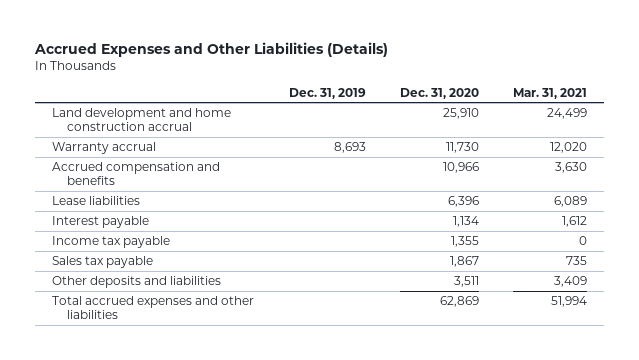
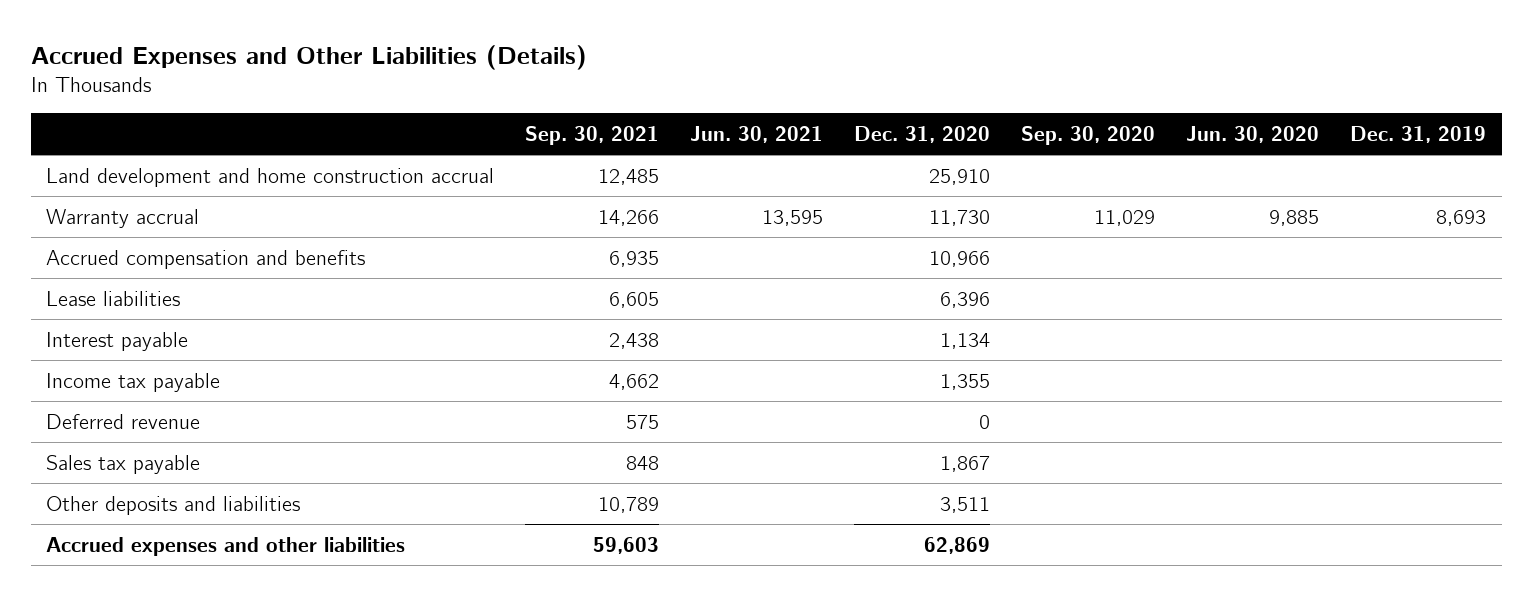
- | Dec. 31, 2019 | Dec. 31, 2020 | Mar. 31, 2021
+ | Sep. 30, 2021 | Jun. 30, 2021 | Dec. 31, 2020 | Sep. 30, 2020 | Jun. 30, 2020 | Dec. 31, 2019
+ Deferred revenue | 575 | | 0 | | |
- Total accrued expenses and other liabilities | | 62,869 | 51,994
+ Accrued expenses and other liabilities | 59,603 | | 62,869 | | |

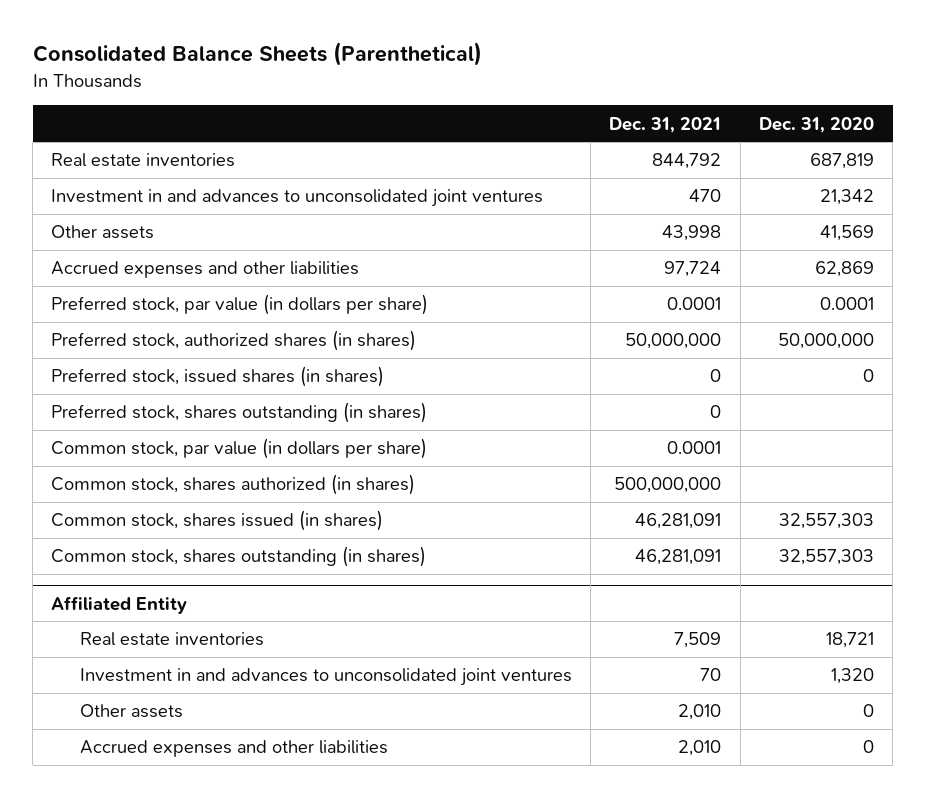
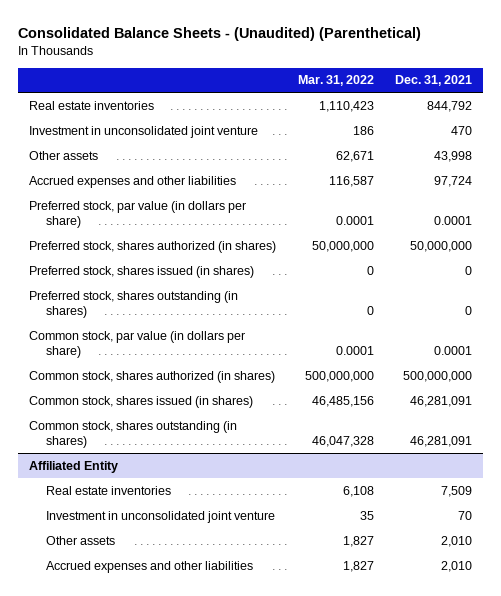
- Consolidated Balance Sheets (Parenthetical)
+ Consolidated Balance Sheets - (Unaudited) (Parenthetical)
- | Dec. 31, 2021 | Dec. 31, 2020
+ | Mar. 31, 2022 | Dec. 31, 2021
- Investment in and advances to unconsolidated joint ventures | 470 | 21,342
+ Investment in unconsolidated joint venture | 186 | 470
- Preferred stock, authorized shares (in shares) | 50,000,000 | 50,000,000
- Preferred stock, issued shares (in shares) | 0 | 0
+ Preferred stock, shares authorized (in shares) | 50,000,000 | 50,000,000
+ Preferred stock, shares issued (in shares) | 0 | 0
@ Affiliated Entity
- Investment in and advances to unconsolidated joint ventures | 70 | 1,320
+ Investment in unconsolidated joint venture | 35 | 70

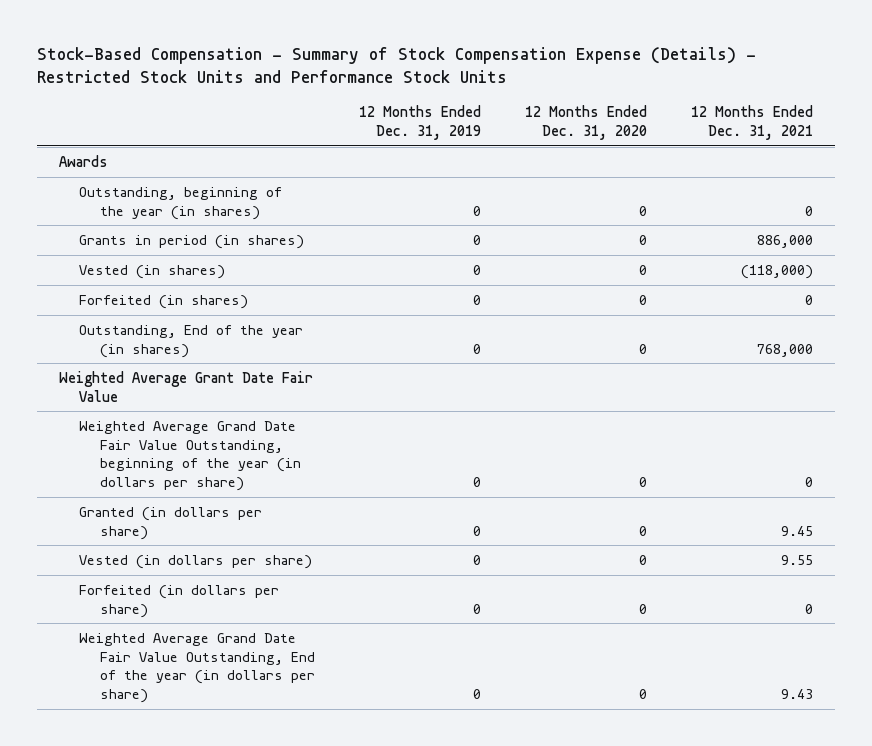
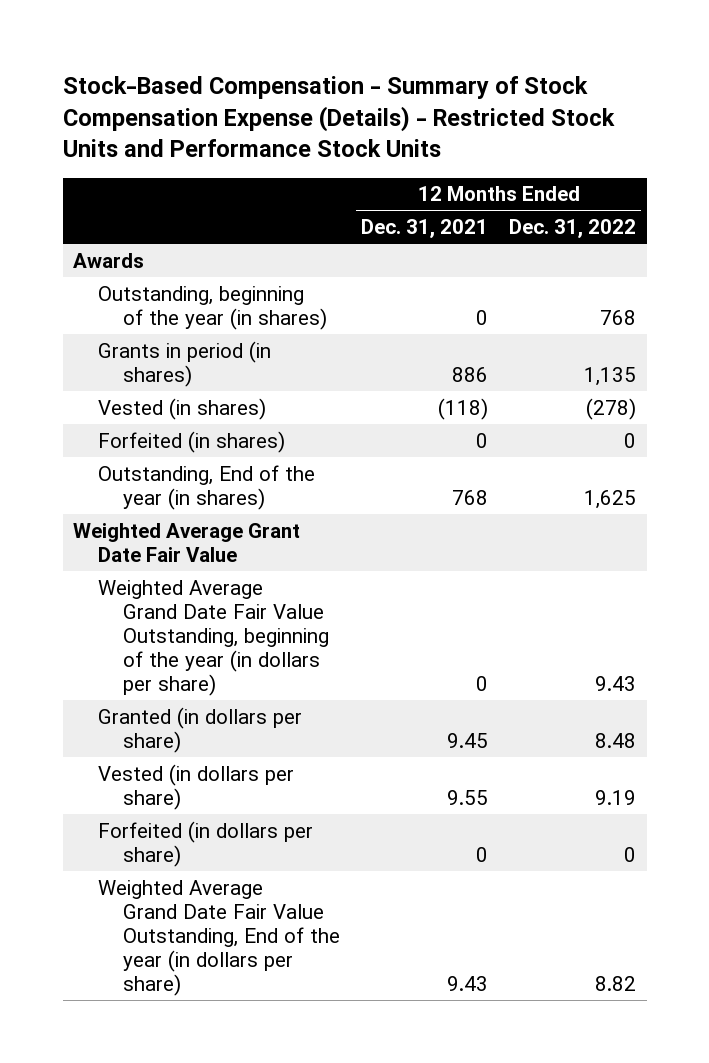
- | 12 Months Ended Dec. 31, 2019 | 12 Months Ended Dec. 31, 2020 | 12 Months Ended Dec. 31, 2021
+ | 12 Months Ended Dec. 31, 2021 | 12 Months Ended Dec. 31, 2022
- Grants in period (in shares) | 0 | 0 | 886,000
- Vested (in shares) | 0 | 0 | (118,000)
+ Grants in period (in shares) | 886 | 1,135
+ Vested (in shares) | (118) | (278)
- Outstanding, End of the year (in shares) | 0 | 0 | 768,000
+ Outstanding, End of the year (in shares) | 768 | 1,625

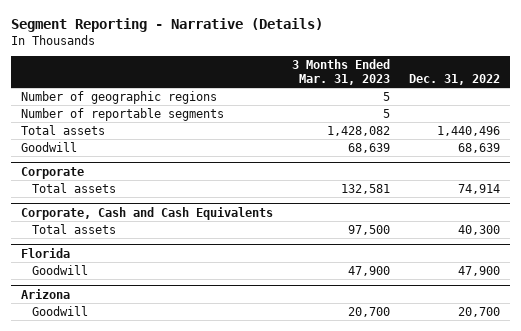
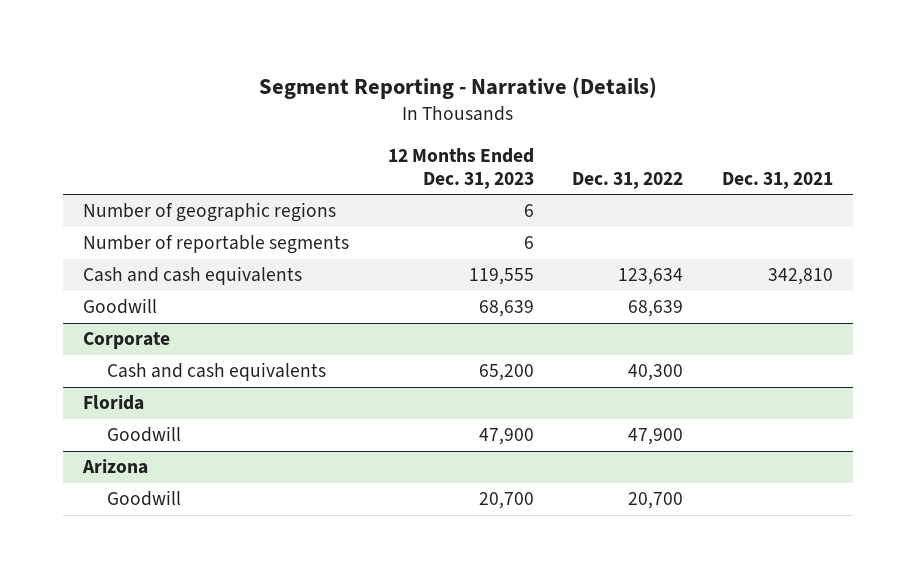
- | 3 Months Ended Mar. 31, 2023 | Dec. 31, 2022
+ | 12 Months Ended Dec. 31, 2023 | Dec. 31, 2022 | Dec. 31, 2021
- Total assets | 1,428,082 | 1,440,496
+ Cash and cash equivalents | 119,555 | 123,634 | 342,810
@ Corporate
- Total assets | 132,581 | 74,914
- Corporate, Cash and Cash Equivalents
- Total assets | 97,500 | 40,300
@ Corporate
+ Cash and cash equivalents | 65,200 | 40,300 |

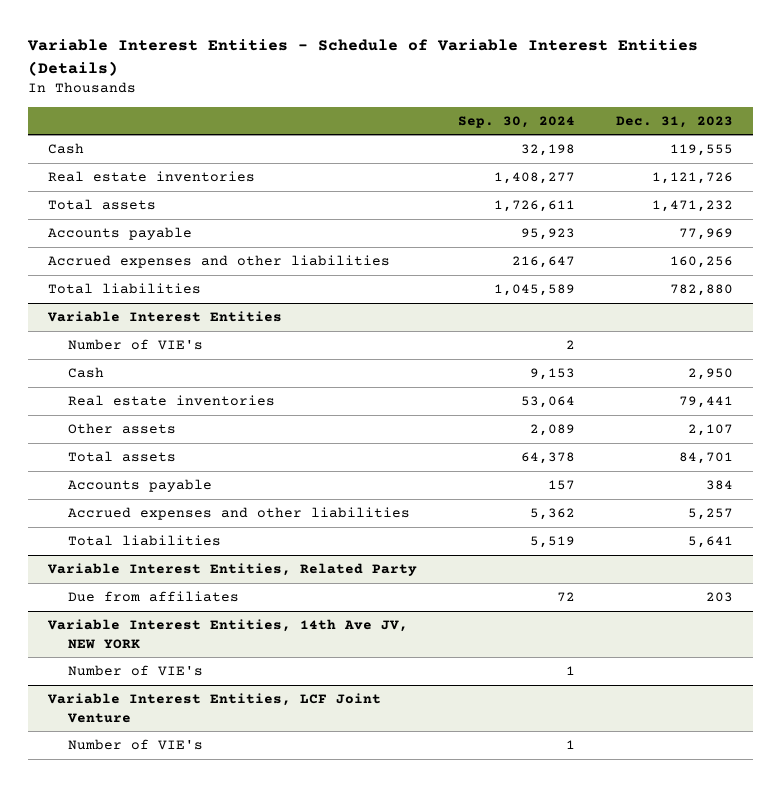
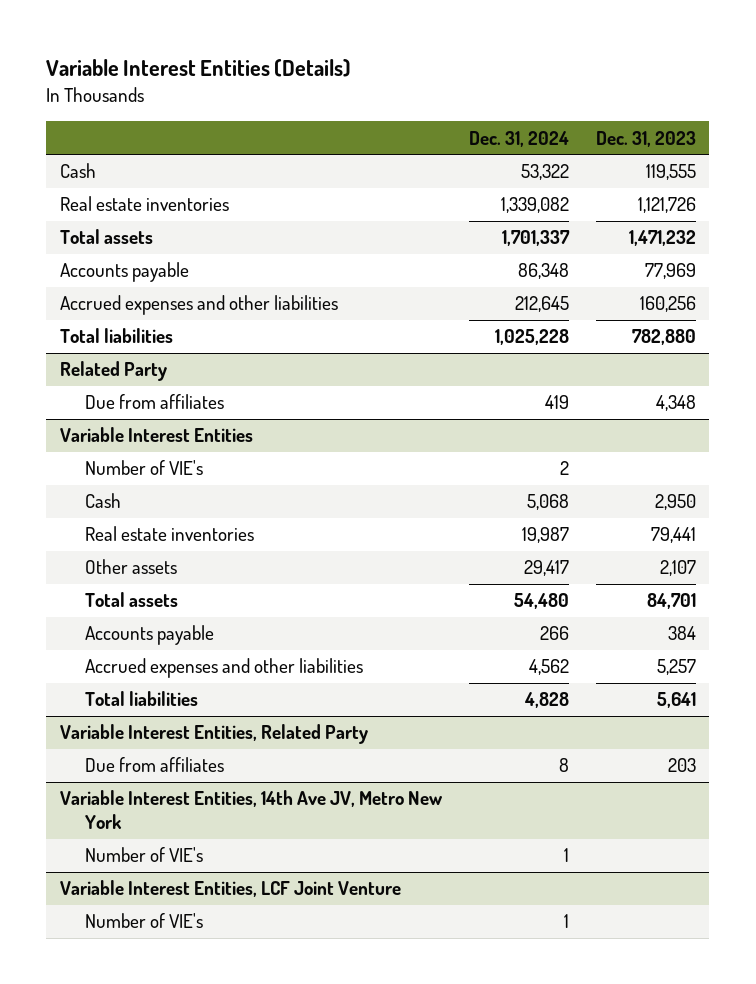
- Variable Interest Entities - Schedule of Variable Interest Entities (Details)
+ Variable Interest Entities (Details)
- | Sep. 30, 2024 | Dec. 31, 2023
+ | Dec. 31, 2024 | Dec. 31, 2023
+ Related Party
+ Due from affiliates | 419 | 4,348
- Variable Interest Entities, 14th Ave JV, NEW YORK
+ Variable Interest Entities, 14th Ave JV, Metro New York

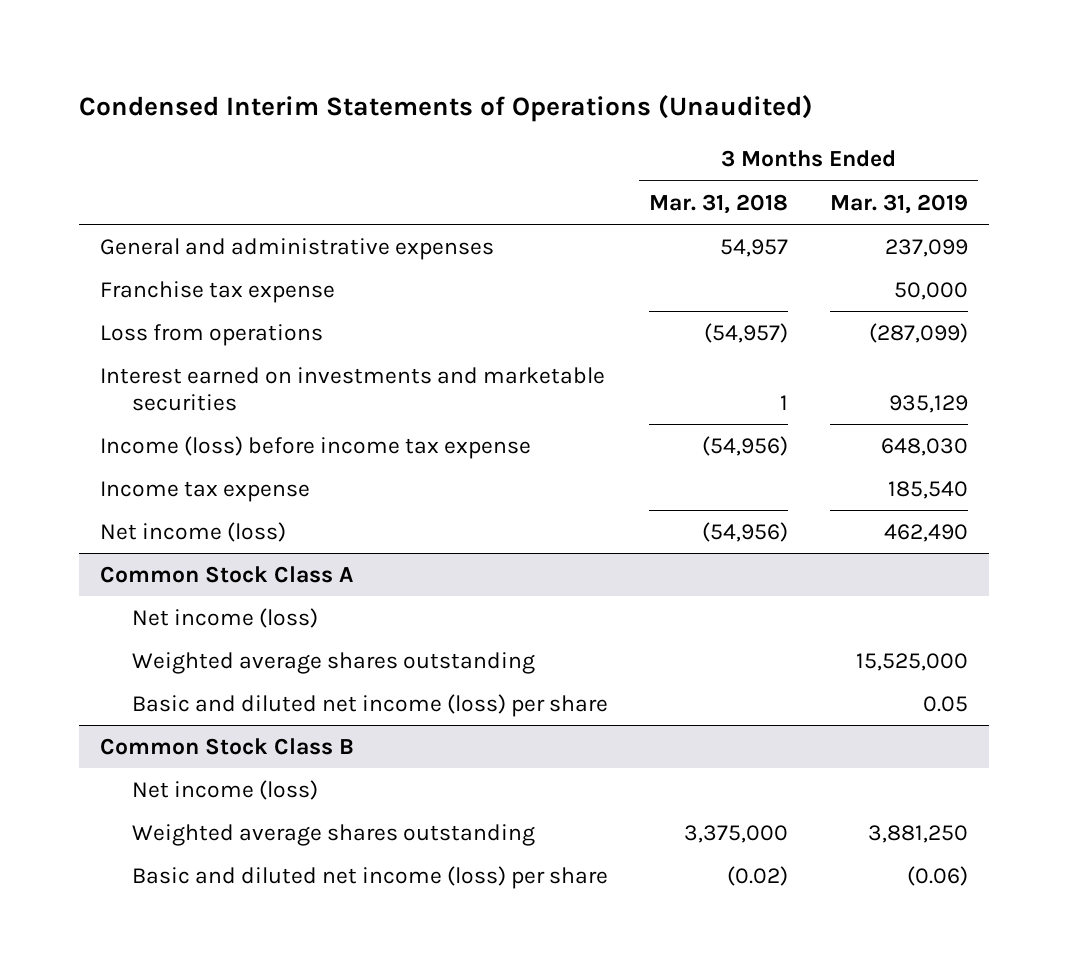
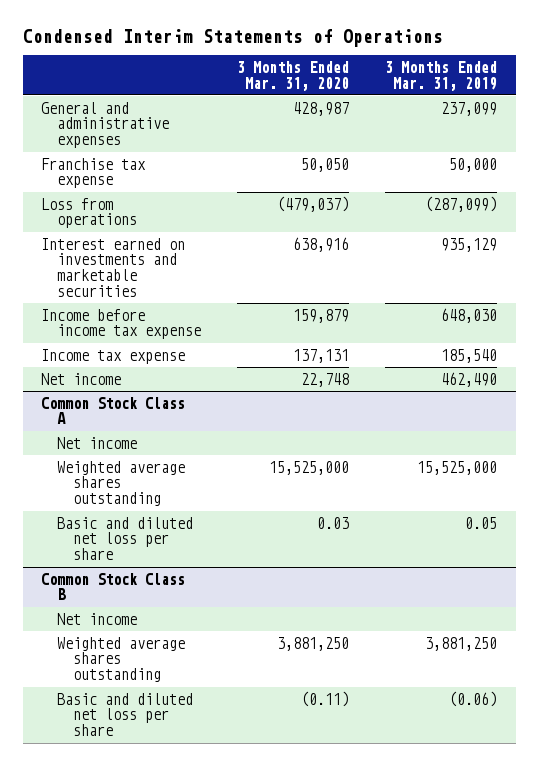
- Condensed Interim Statements of Operations (Unaudited)
+ Condensed Interim Statements of Operations
- | 3 Months Ended Mar. 31, 2018 | 3 Months Ended Mar. 31, 2019
+ | 3 Months Ended Mar. 31, 2020 | 3 Months Ended Mar. 31, 2019
- Income (loss) before income tax expense | (54,956) | 648,030
+ Income before income tax expense | 159,879 | 648,030
- Net income (loss) | (54,956) | 462,490
+ Net income | 22,748 | 462,490
@ Common Stock Class A
- Net income (loss)
+ Net income
- Basic and diluted net income (loss) per share | | 0.05
+ Basic and diluted net loss per share | 0.03 | 0.05
@ Common Stock Class B
- Net income (loss)
+ Net income
- Basic and diluted net income (loss) per share | (0.02) | (0.06)
+ Basic and diluted net loss per share | (0.11) | (0.06)

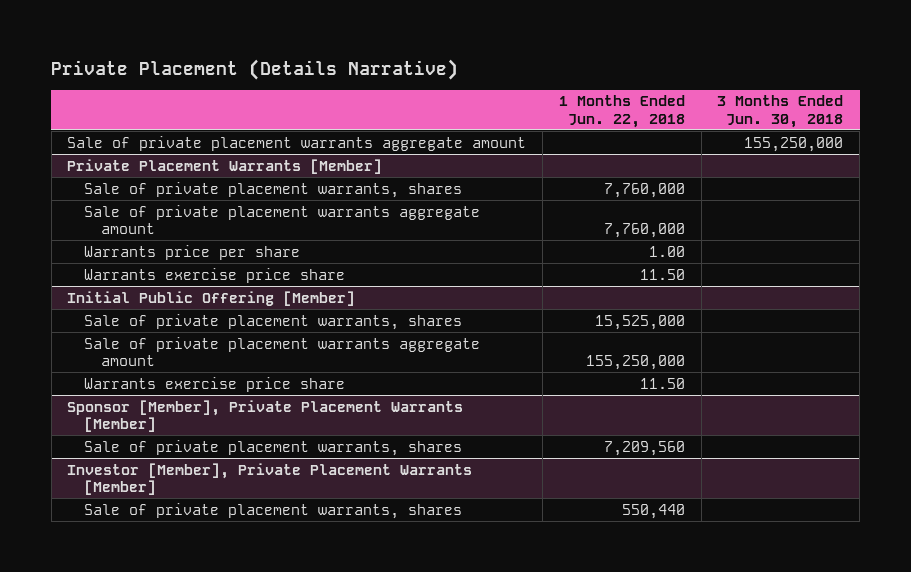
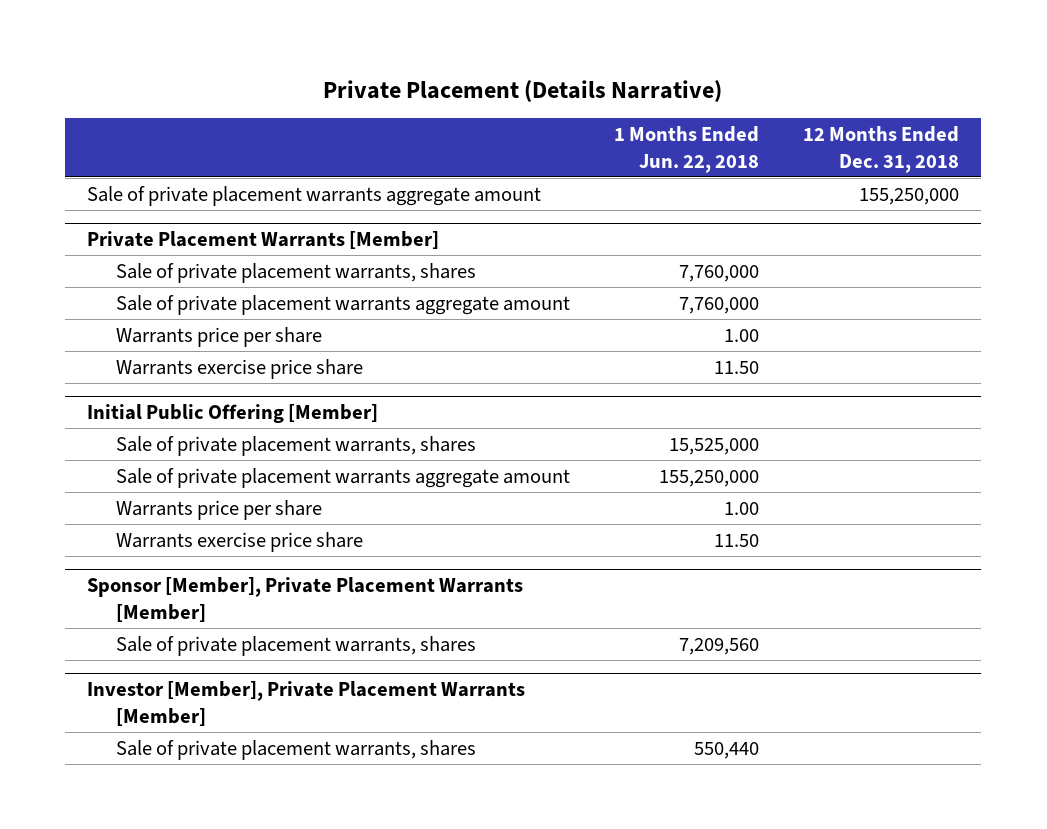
- | 1 Months Ended Jun. 22, 2018 | 3 Months Ended Jun. 30, 2018
+ | 1 Months Ended Jun. 22, 2018 | 12 Months Ended Dec. 31, 2018
@ Initial Public Offering [Member]
+ Warrants price per share | 1.00 |

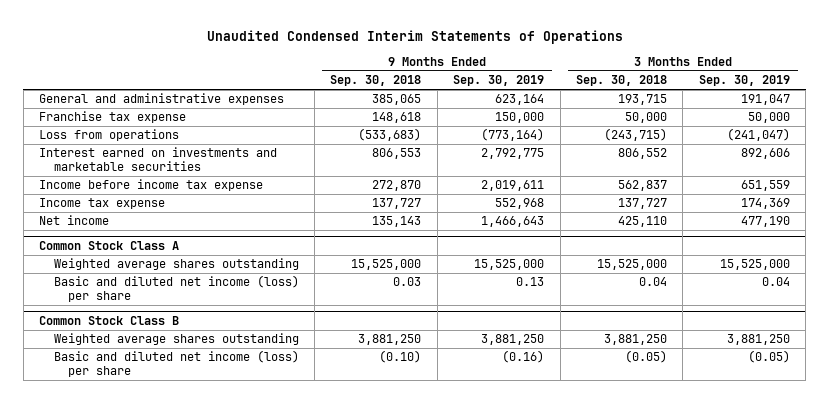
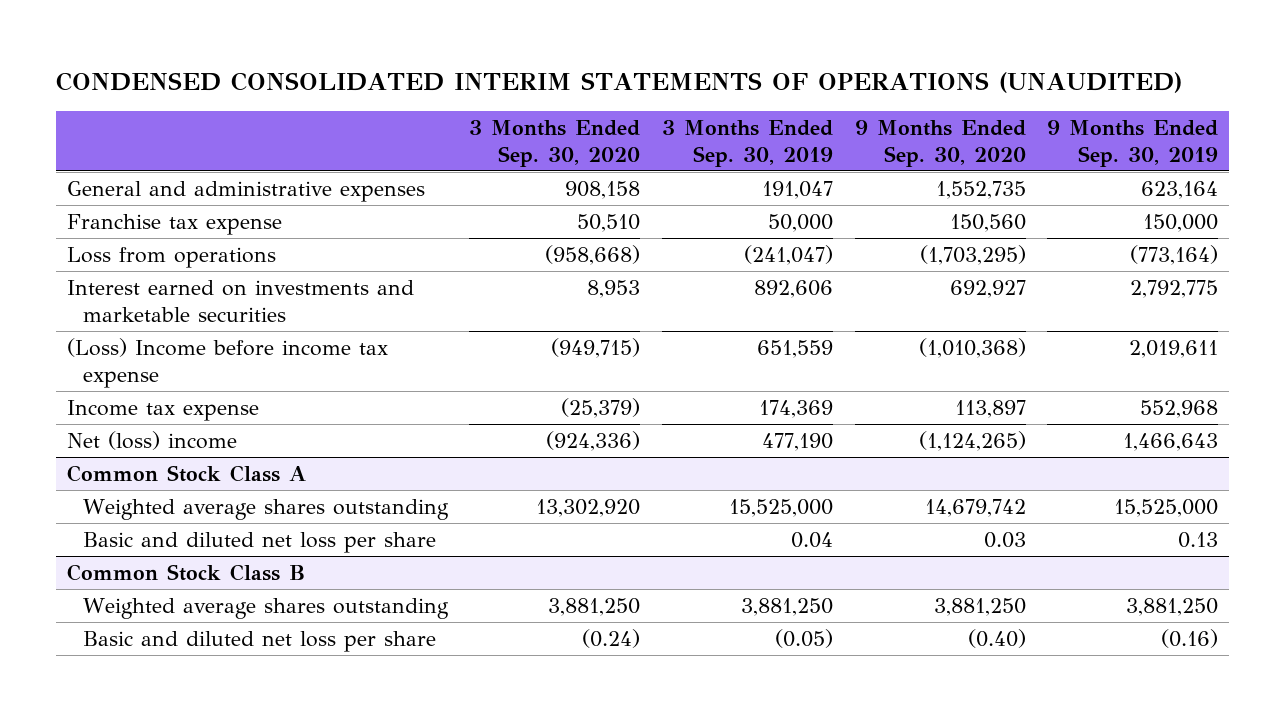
- Unaudited Condensed Interim Statements of Operations
+ CONDENSED CONSOLIDATED INTERIM STATEMENTS OF OPERATIONS (UNAUDITED)
- | 9 Months Ended Sep. 30, 2018 | 9 Months Ended Sep. 30, 2019 | 3 Months Ended Sep. 30, 2018 | 3 Months Ended Sep. 30, 2019
+ | 3 Months Ended Sep. 30, 2020 | 3 Months Ended Sep. 30, 2019 | 9 Months Ended Sep. 30, 2020 | 9 Months Ended Sep. 30, 2019
- Income before income tax expense | 272,870 | 2,019,611 | 562,837 | 651,559
+ (Loss) Income before income tax expense | (949,715) | 651,559 | (1,010,368) | 2,019,611
- Net income | 135,143 | 1,466,643 | 425,110 | 477,190
+ Net (loss) income | (924,336) | 477,190 | (1,124,265) | 1,466,643
@ Common Stock Class A
- Basic and diluted net income (loss) per share | 0.03 | 0.13 | 0.04 | 0.04
+ Basic and diluted net loss per share | | 0.04 | 0.03 | 0.13
@ Common Stock Class B
- Basic and diluted net income (loss) per share | (0.10) | (0.16) | (0.05) | (0.05)
+ Basic and diluted net loss per share | (0.24) | (0.05) | (0.40) | (0.16)

